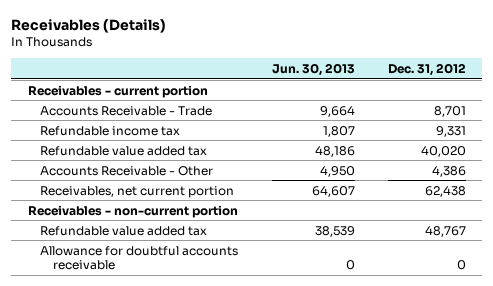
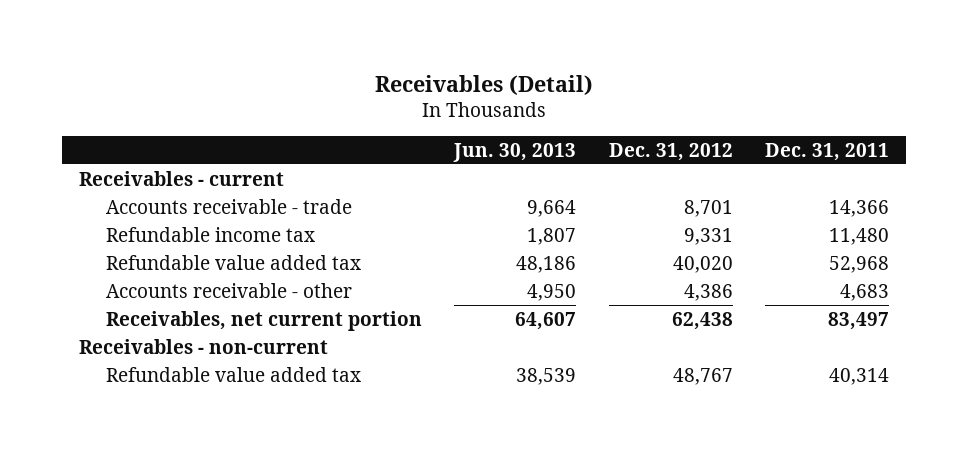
- Receivables (Details)
+ Receivables (Detail)
- | Jun. 30, 2013 | Dec. 31, 2012
+ | Jun. 30, 2013 | Dec. 31, 2012 | Dec. 31, 2011
- Receivables - current portion
- Accounts Receivable - Trade | 9,664 | 8,701
+ Receivables - current
+ Accounts receivable - trade | 9,664 | 8,701 | 14,366
- Accounts Receivable - Other | 4,950 | 4,386
+ Accounts receivable - other | 4,950 | 4,386 | 4,683
- Receivables - non-current portion
+ Receivables - non-current
- Allowance for doubtful accounts receivable | 0 | 0

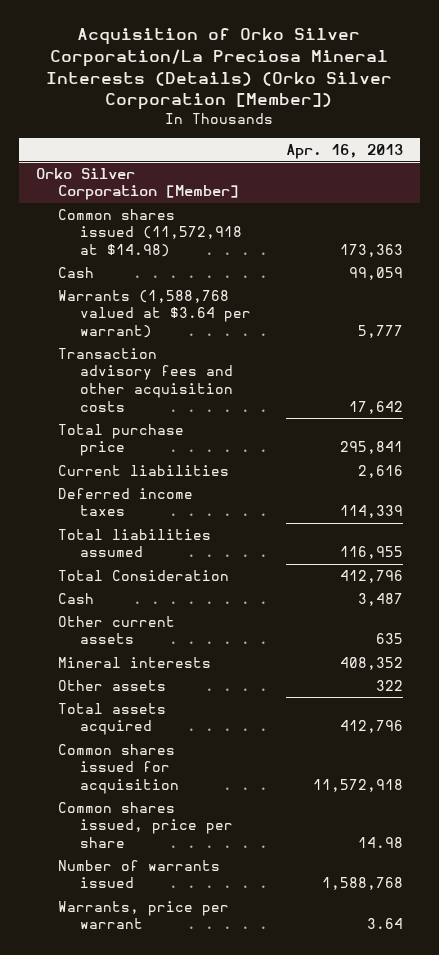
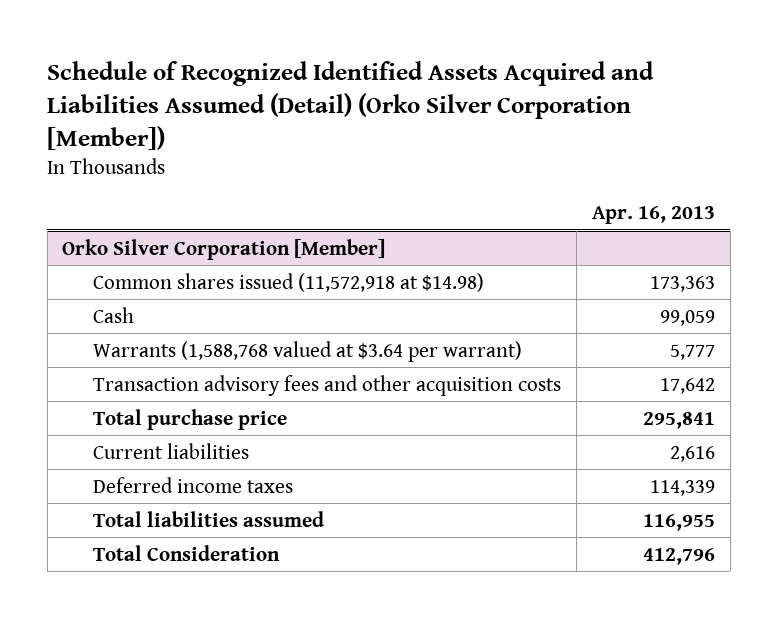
- Acquisition of Orko Silver Corporation/La Preciosa Mineral Interests (Details) (Orko Silver Corporation [Member])
+ Schedule of Recognized Identified Assets Acquired and Liabilities Assumed (Detail) (Orko Silver Corporation [Member])
@ Orko Silver Corporation [Member]
- Cash | 3,487
- Other current assets | 635
- Mineral interests | 408,352
- Other assets | 322
- Total assets acquired | 412,796
- Common shares issued for acquisition | 11,572,918
- Common shares issued, price per share | 14.98
- Number of warrants issued | 1,588,768
- Warrants, price per warrant | 3.64

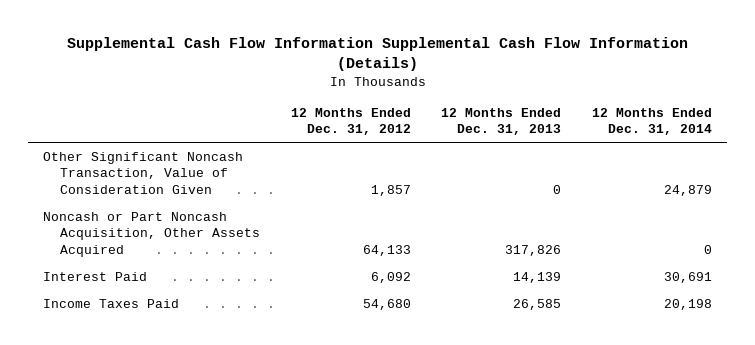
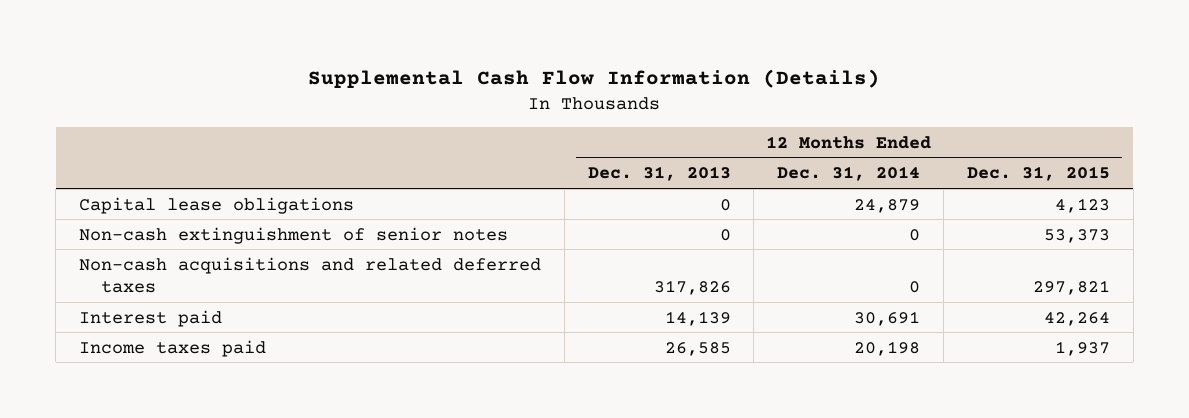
- Supplemental Cash Flow Information Supplemental Cash Flow Information (Details)
+ Supplemental Cash Flow Information (Details)
- | 12 Months Ended Dec. 31, 2012 | 12 Months Ended Dec. 31, 2013 | 12 Months Ended Dec. 31, 2014
+ | 12 Months Ended Dec. 31, 2013 | 12 Months Ended Dec. 31, 2014 | 12 Months Ended Dec. 31, 2015
- Other Significant Noncash Transaction, Value of Consideration Given | 1,857 | 0 | 24,879
- Noncash or Part Noncash Acquisition, Other Assets Acquired | 64,133 | 317,826 | 0
- Interest Paid | 6,092 | 14,139 | 30,691
- Income Taxes Paid | 54,680 | 26,585 | 20,198
+ Capital lease obligations | 0 | 24,879 | 4,123
+ Non-cash extinguishment of senior notes | 0 | 0 | 53,373
+ Non-cash acquisitions and related deferred taxes | 317,826 | 0 | 297,821
+ Interest paid | 14,139 | 30,691 | 42,264
+ Income taxes paid | 26,585 | 20,198 | 1,937

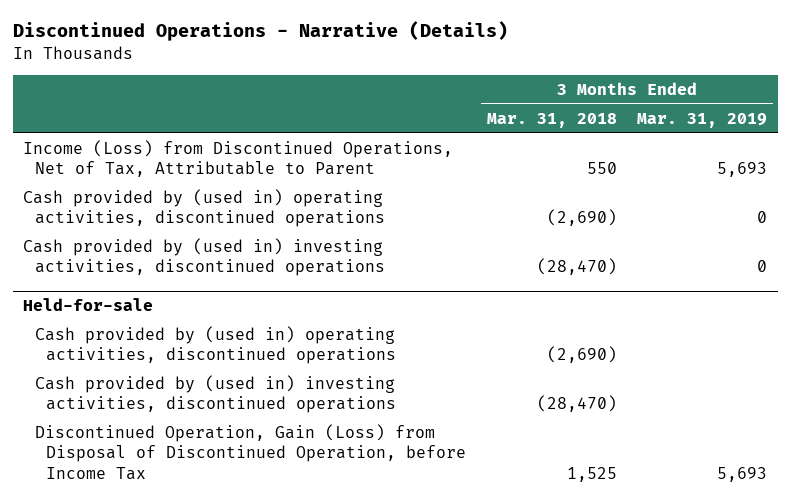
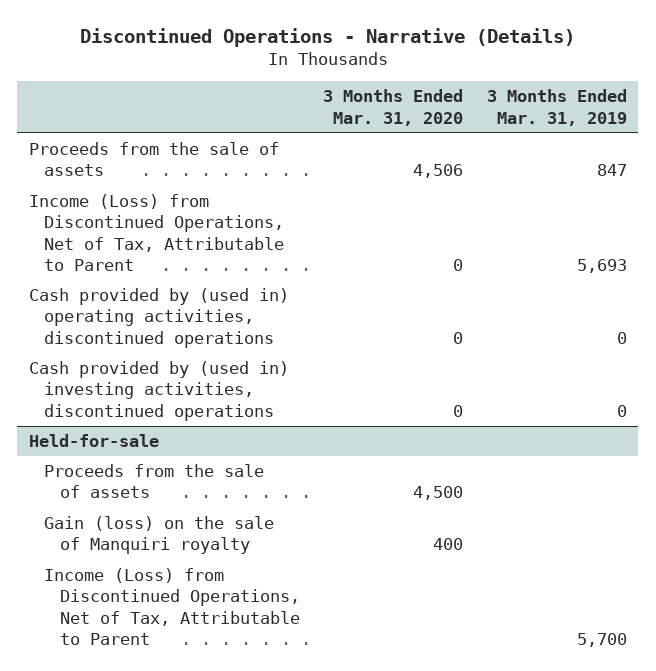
- | 3 Months Ended Mar. 31, 2018 | 3 Months Ended Mar. 31, 2019
+ | 3 Months Ended Mar. 31, 2020 | 3 Months Ended Mar. 31, 2019
+ Proceeds from the sale of assets | 4,506 | 847
@ Held-for-sale
- Cash provided by (used in) operating activities, discontinued operations | (2,690) |
- Cash provided by (used in) investing activities, discontinued operations | (28,470) |
- Discontinued Operation, Gain (Loss) from Disposal of Discontinued Operation, before Income Tax | 1,525 | 5,693
+ Proceeds from the sale of assets | 4,500 |
+ Gain (loss) on the sale of Manquiri royalty | 400 |
+ Income (Loss) from Discontinued Operations, Net of Tax, Attributable to Parent | | 5,700

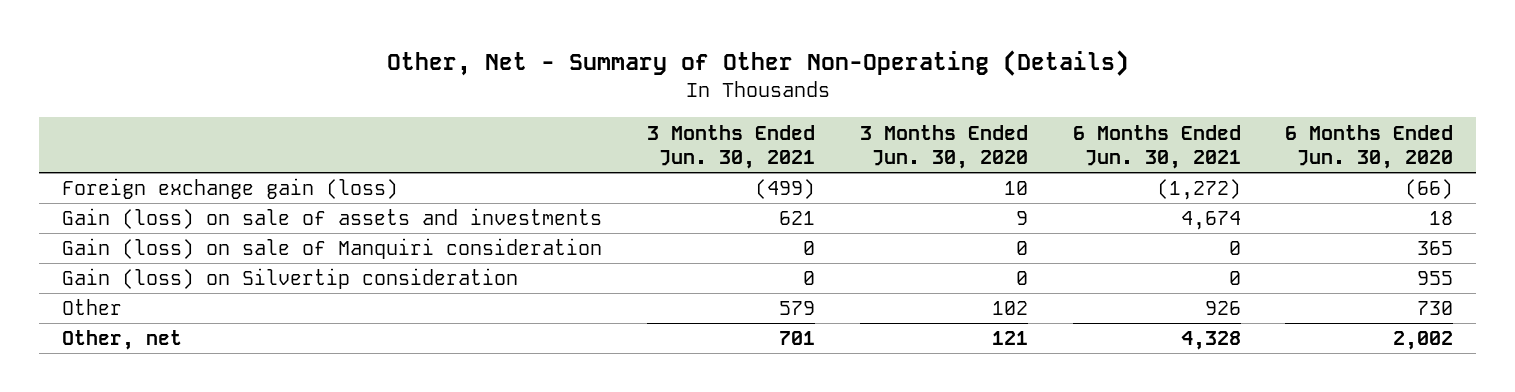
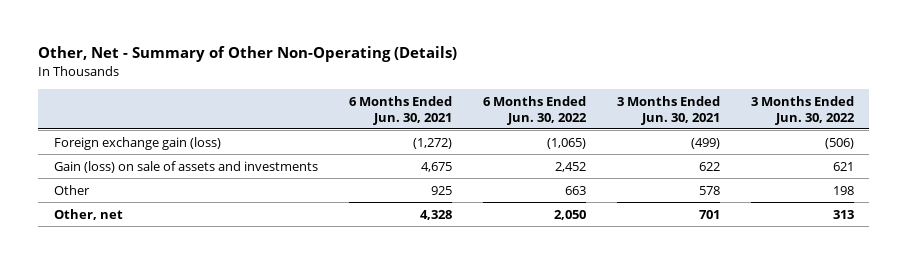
- | 3 Months Ended Jun. 30, 2021 | 3 Months Ended Jun. 30, 2020 | 6 Months Ended Jun. 30, 2021 | 6 Months Ended Jun. 30, 2020
+ | 6 Months Ended Jun. 30, 2021 | 6 Months Ended Jun. 30, 2022 | 3 Months Ended Jun. 30, 2021 | 3 Months Ended Jun. 30, 2022
- Gain (loss) on sale of assets and investments | 621 | 9 | 4,674 | 18
- Gain (loss) on sale of Manquiri consideration | 0 | 0 | 0 | 365
- Gain (loss) on Silvertip consideration | 0 | 0 | 0 | 955
- Other | 579 | 102 | 926 | 730
+ Gain (loss) on sale of assets and investments | 4,675 | 2,452 | 622 | 621
+ Other | 925 | 663 | 578 | 198

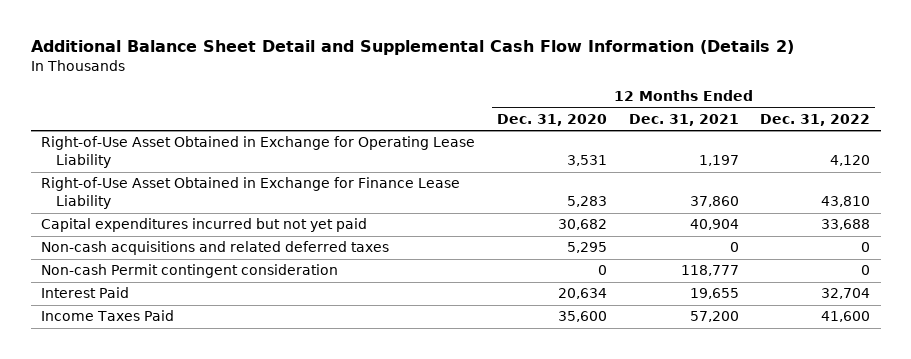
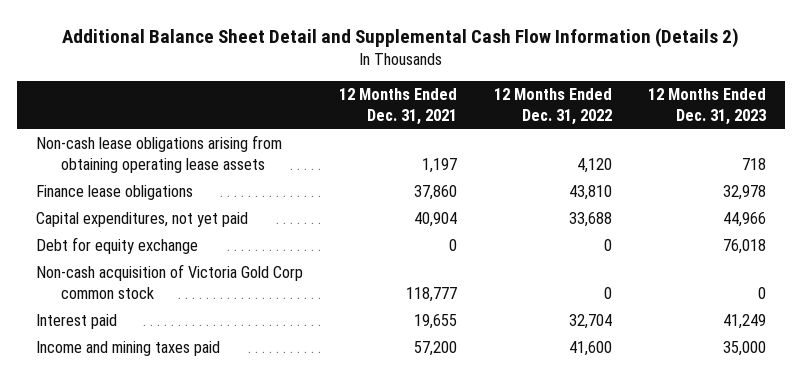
- | 12 Months Ended Dec. 31, 2020 | 12 Months Ended Dec. 31, 2021 | 12 Months Ended Dec. 31, 2022
+ | 12 Months Ended Dec. 31, 2021 | 12 Months Ended Dec. 31, 2022 | 12 Months Ended Dec. 31, 2023
- Right-of-Use Asset Obtained in Exchange for Operating Lease Liability | 3,531 | 1,197 | 4,120
- Right-of-Use Asset Obtained in Exchange for Finance Lease Liability | 5,283 | 37,860 | 43,810
- Capital expenditures incurred but not yet paid | 30,682 | 40,904 | 33,688
- Non-cash acquisitions and related deferred taxes | 5,295 | 0 | 0
- Non-cash Permit contingent consideration | 0 | 118,777 | 0
- Interest Paid | 20,634 | 19,655 | 32,704
- Income Taxes Paid | 35,600 | 57,200 | 41,600
+ Non-cash lease obligations arising from obtaining operating lease assets | 1,197 | 4,120 | 718
+ Finance lease obligations | 37,860 | 43,810 | 32,978
+ Capital expenditures, not yet paid | 40,904 | 33,688 | 44,966
+ Debt for equity exchange | 0 | 0 | 76,018
+ Non-cash acquisition of Victoria Gold Corp common stock | 118,777 | 0 | 0
+ Interest paid | 19,655 | 32,704 | 41,249
+ Income and mining taxes paid | 57,200 | 41,600 | 35,000

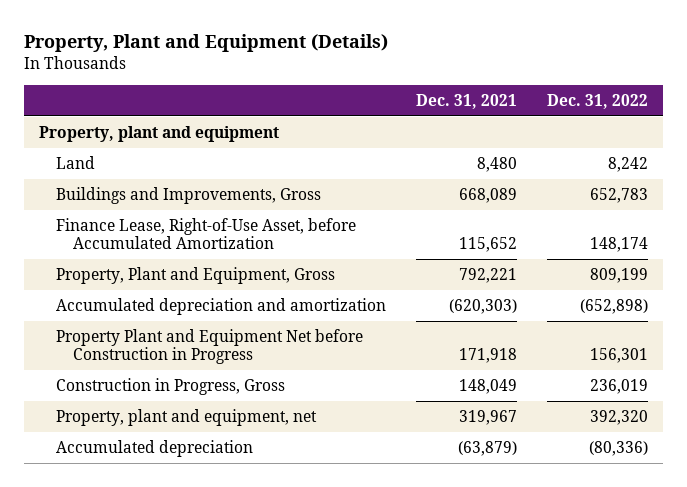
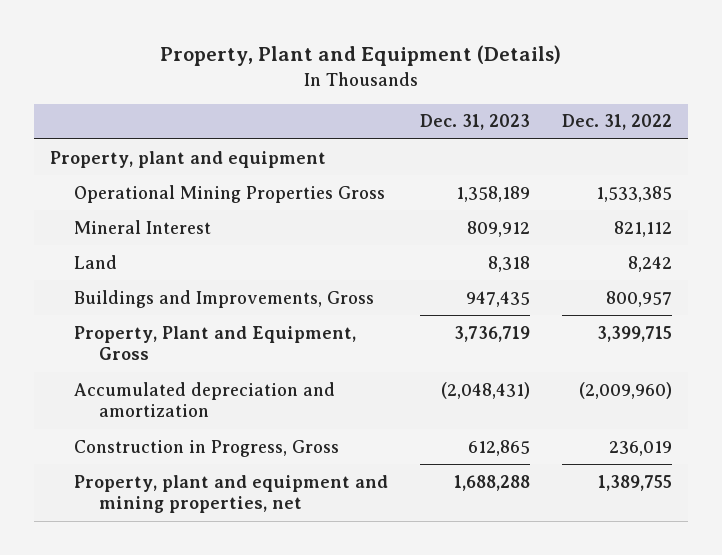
- | Dec. 31, 2021 | Dec. 31, 2022
+ | Dec. 31, 2023 | Dec. 31, 2022
+ Operational Mining Properties Gross | 1,358,189 | 1,533,385
+ Mineral Interest | 809,912 | 821,112
- Buildings and Improvements, Gross | 668,089 | 652,783
- Finance Lease, Right-of-Use Asset, before Accumulated Amortization | 115,652 | 148,174
- Property, Plant and Equipment, Gross | 792,221 | 809,199
- Accumulated depreciation and amortization | (620,303) | (652,898)
- Property Plant and Equipment Net before Construction in Progress | 171,918 | 156,301
+ Buildings and Improvements, Gross | 947,435 | 800,957
+ Property, Plant and Equipment, Gross | 3,736,719 | 3,399,715
+ Accumulated depreciation and amortization | (2,048,431) | (2,009,960)
- Property, plant and equipment, net | 319,967 | 392,320
- Accumulated depreciation | (63,879) | (80,336)
+ Property, plant and equipment and mining properties, net | 1,688,288 | 1,389,755

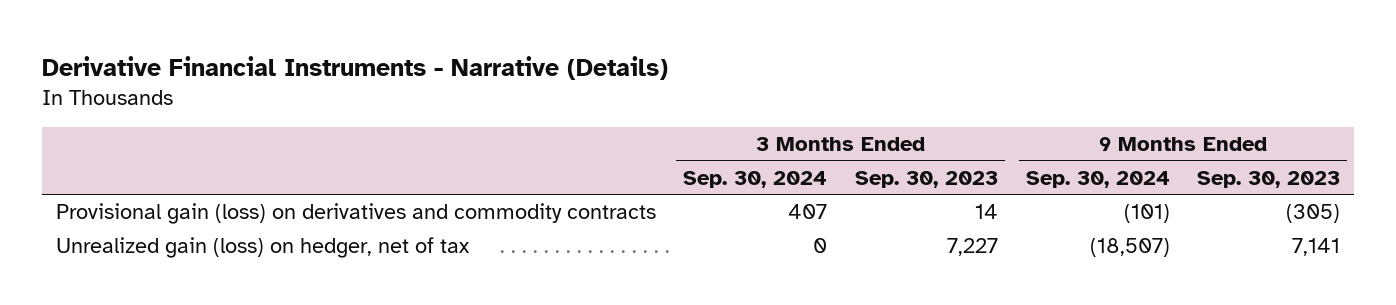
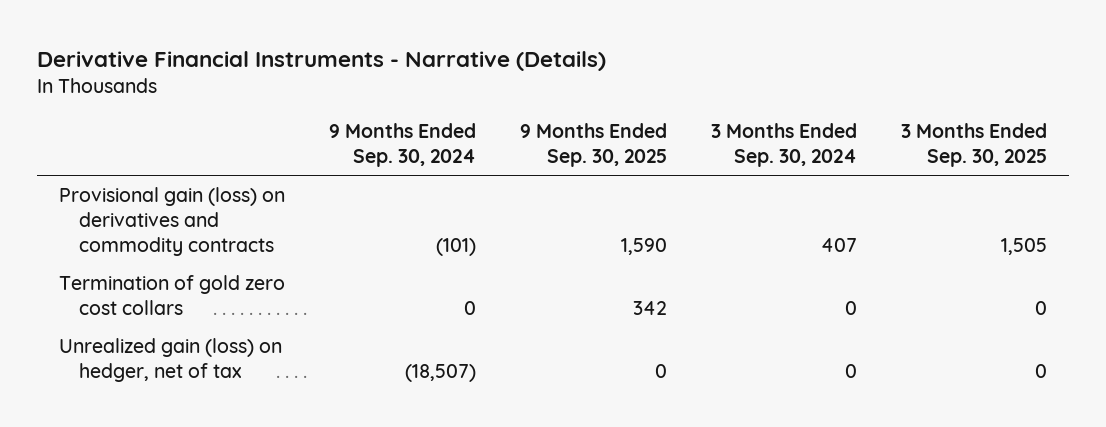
- | 3 Months Ended Sep. 30, 2024 | 3 Months Ended Sep. 30, 2023 | 9 Months Ended Sep. 30, 2024 | 9 Months Ended Sep. 30, 2023
+ | 9 Months Ended Sep. 30, 2024 | 9 Months Ended Sep. 30, 2025 | 3 Months Ended Sep. 30, 2024 | 3 Months Ended Sep. 30, 2025
+ Termination of gold zero cost collars | 0 | 342 | 0 | 0

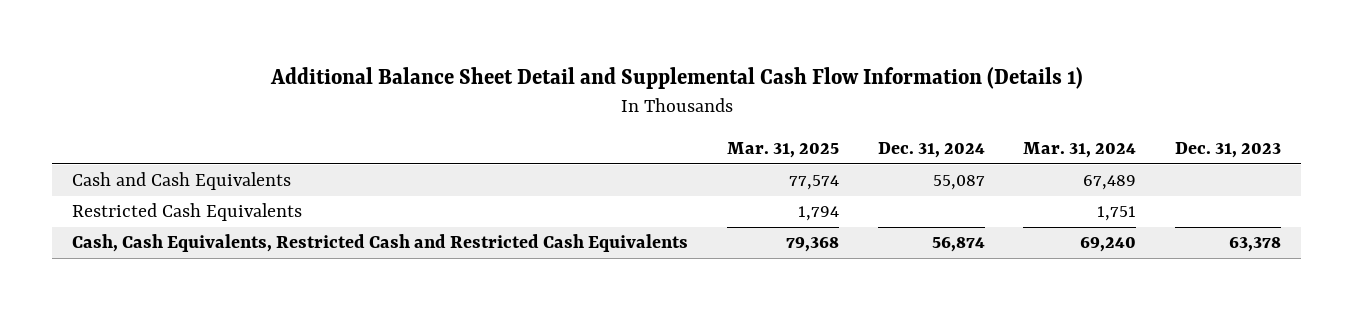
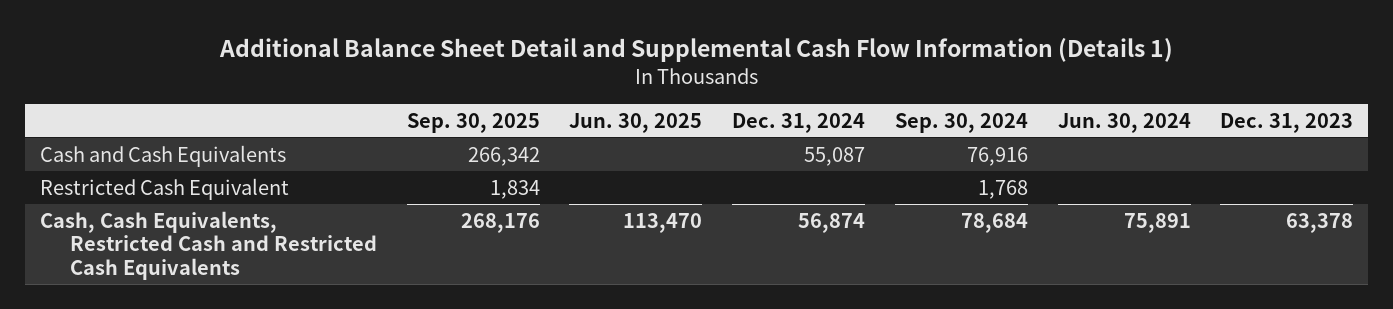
- | Mar. 31, 2025 | Dec. 31, 2024 | Mar. 31, 2024 | Dec. 31, 2023
+ | Sep. 30, 2025 | Jun. 30, 2025 | Dec. 31, 2024 | Sep. 30, 2024 | Jun. 30, 2024 | Dec. 31, 2023
- Restricted Cash Equivalents | 1,794 | | 1,751 |
+ Restricted Cash Equivalent | 1,834 | | | 1,768 | |

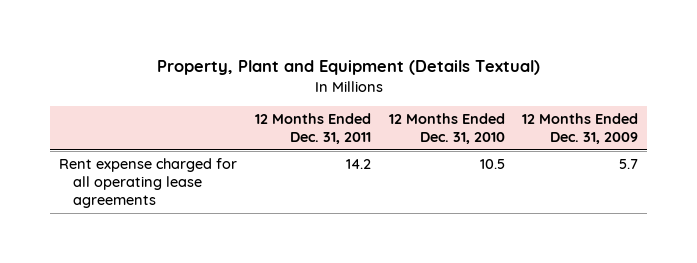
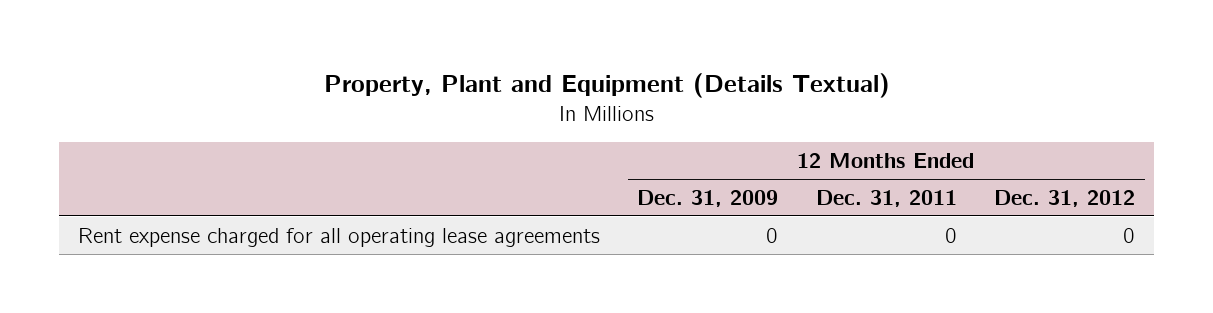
- | 12 Months Ended Dec. 31, 2011 | 12 Months Ended Dec. 31, 2010 | 12 Months Ended Dec. 31, 2009
+ | 12 Months Ended Dec. 31, 2009 | 12 Months Ended Dec. 31, 2011 | 12 Months Ended Dec. 31, 2012
- Rent expense charged for all operating lease agreements | 14.2 | 10.5 | 5.7
+ Rent expense charged for all operating lease agreements | 0 | 0 | 0

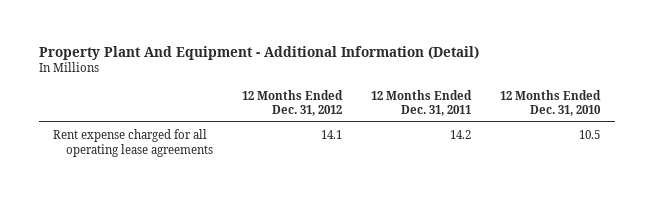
- Property, Plant and Equipment (Details Textual)
+ Property Plant And Equipment - Additional Information (Detail)
- | 12 Months Ended Dec. 31, 2009 | 12 Months Ended Dec. 31, 2011 | 12 Months Ended Dec. 31, 2012
+ | 12 Months Ended Dec. 31, 2012 | 12 Months Ended Dec. 31, 2011 | 12 Months Ended Dec. 31, 2010
- Rent expense charged for all operating lease agreements | 0 | 0 | 0
+ Rent expense charged for all operating lease agreements | 14.1 | 14.2 | 10.5

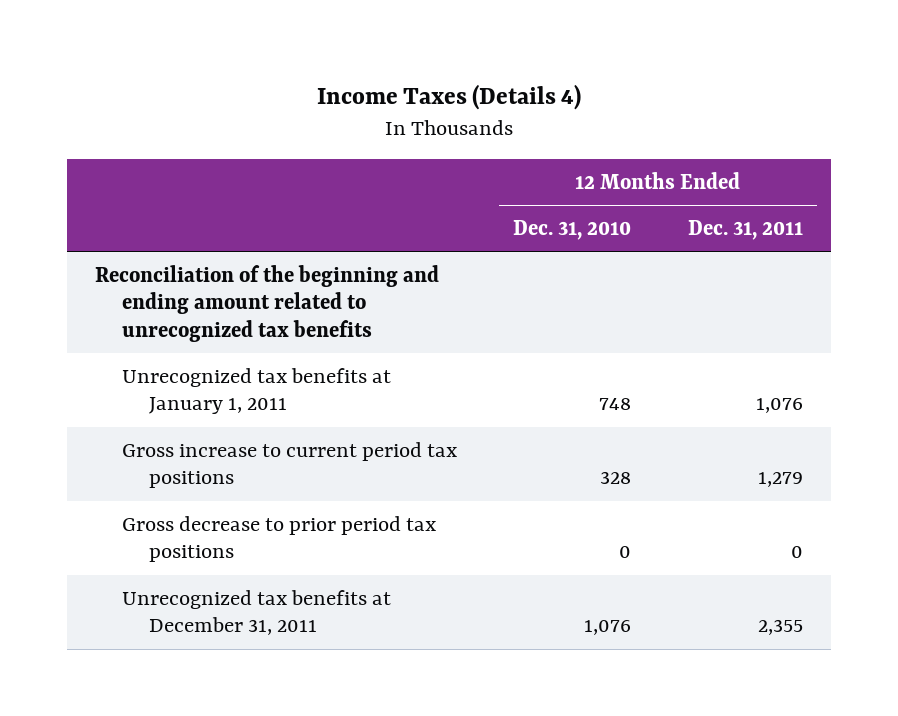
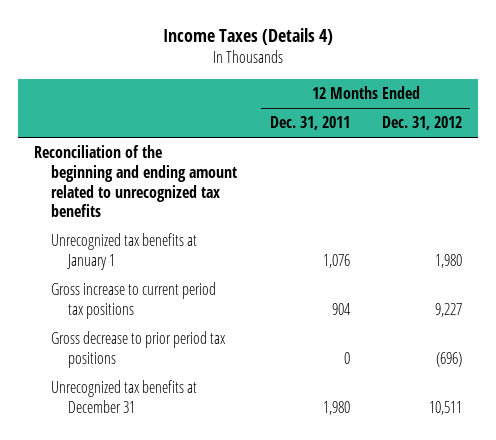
- | 12 Months Ended Dec. 31, 2010 | 12 Months Ended Dec. 31, 2011
+ | 12 Months Ended Dec. 31, 2011 | 12 Months Ended Dec. 31, 2012
- Unrecognized tax benefits at January 1, 2011 | 748 | 1,076
- Gross increase to current period tax positions | 328 | 1,279
+ Unrecognized tax benefits at January 1 | 1,076 | 1,980
+ Gross increase to current period tax positions | 904 | 9,227
- Unrecognized tax benefits at December 31, 2011 | 1,076 | 2,355
+ Unrecognized tax benefits at December 31 | 1,980 | 10,511

